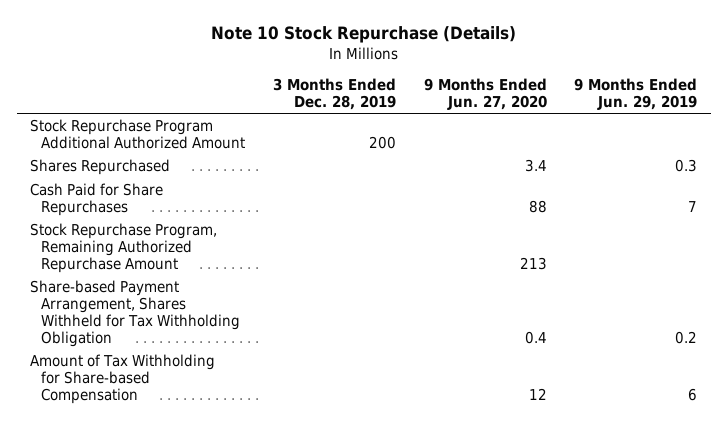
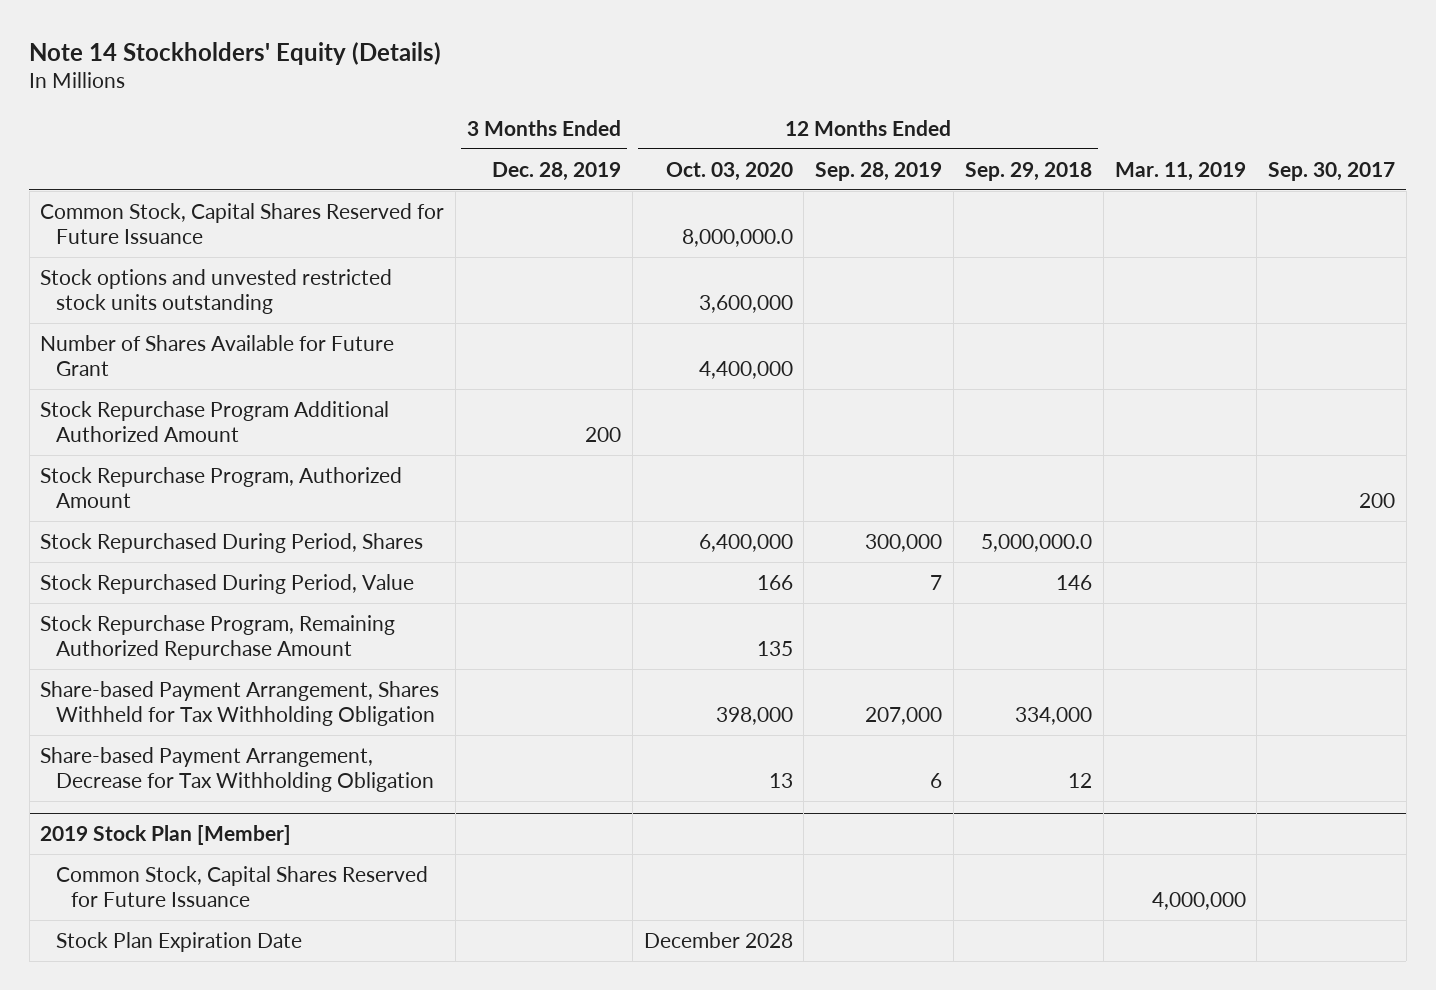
- Note 10 Stock Repurchase (Details)
+ Note 14 Stockholders' Equity (Details)
- | 3 Months Ended Dec. 28, 2019 | 9 Months Ended Jun. 27, 2020 | 9 Months Ended Jun. 29, 2019
+ | 3 Months Ended Dec. 28, 2019 | 12 Months Ended Oct. 03, 2020 | 12 Months Ended Sep. 28, 2019 | 12 Months Ended Sep. 29, 2018 | Mar. 11, 2019 | Sep. 30, 2017
+ Common Stock, Capital Shares Reserved for Future Issuance | | 8,000,000.0 | | | |
+ Stock options and unvested restricted stock units outstanding | | 3,600,000 | | | |
+ Number of Shares Available for Future Grant | | 4,400,000 | | | |
- Shares Repurchased | | 3.4 | 0.3
- Cash Paid for Share Repurchases | | 88 | 7
+ Stock Repurchase Program, Authorized Amount | | | | | | 200
+ Stock Repurchased During Period, Shares | | 6,400,000 | 300,000 | 5,000,000.0 | |
+ Stock Repurchased During Period, Value | | 166 | 7 | 146 | |
- Amount of Tax Withholding for Share-based Compensation | | 12 | 6
+ Share-based Payment Arrangement, Decrease for Tax Withholding Obligation | | 13 | 6 | 12 | |
+ 2019 Stock Plan [Member]
+ Common Stock, Capital Shares Reserved for Future Issuance | | | | | 4,000,000 |
+ Stock Plan Expiration Date | | December 2028 | | | |

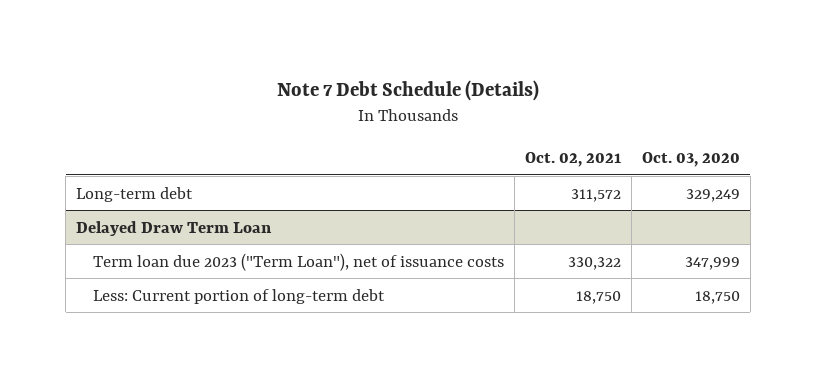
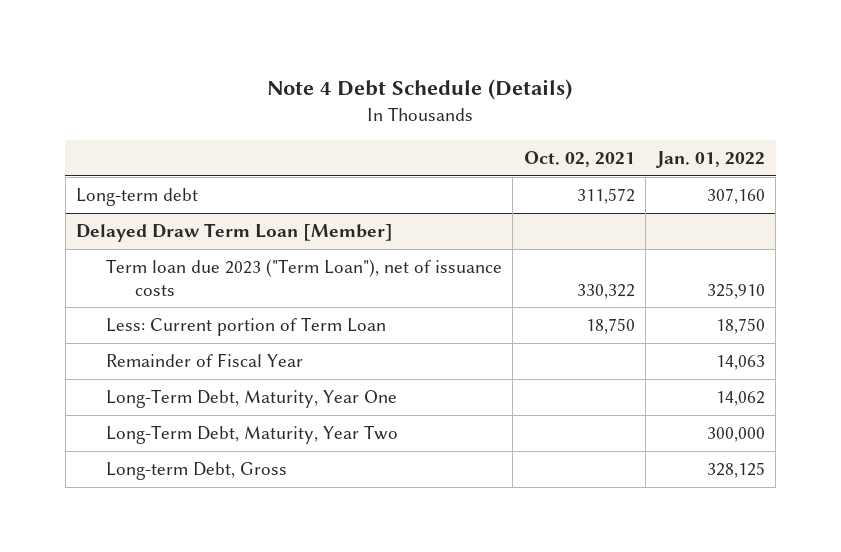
- Note 7 Debt Schedule (Details)
+ Note 4 Debt Schedule (Details)
- | Oct. 02, 2021 | Oct. 03, 2020
+ | Oct. 02, 2021 | Jan. 01, 2022
- Delayed Draw Term Loan
+ Delayed Draw Term Loan [Member]
- Less: Current portion of long-term debt | 18,750 | 18,750
+ Less: Current portion of Term Loan | 18,750 | 18,750
+ Remainder of Fiscal Year | | 14,063
+ Long-Term Debt, Maturity, Year One | | 14,062
+ Long-Term Debt, Maturity, Year Two | | 300,000
+ Long-term Debt, Gross | | 328,125

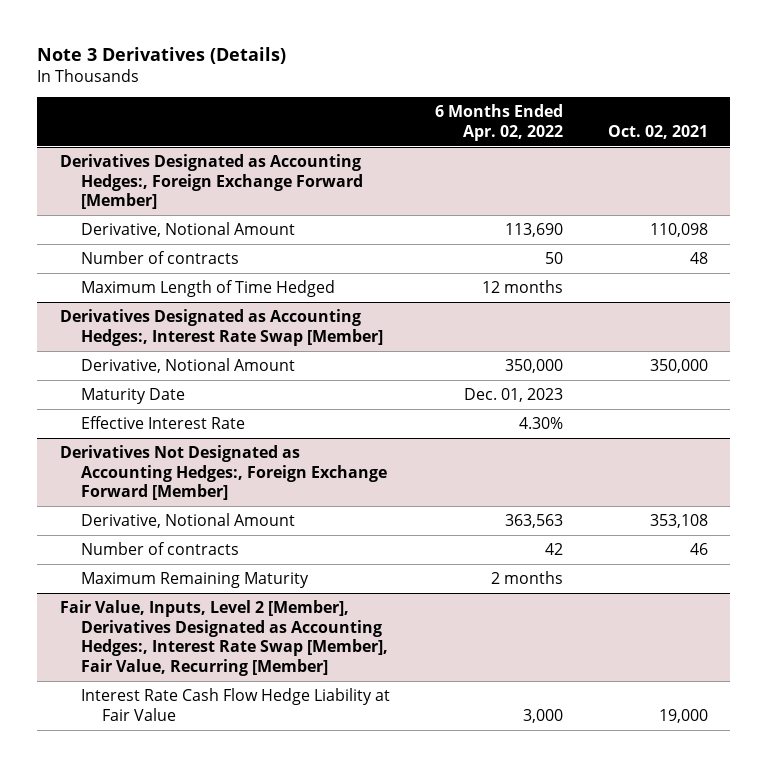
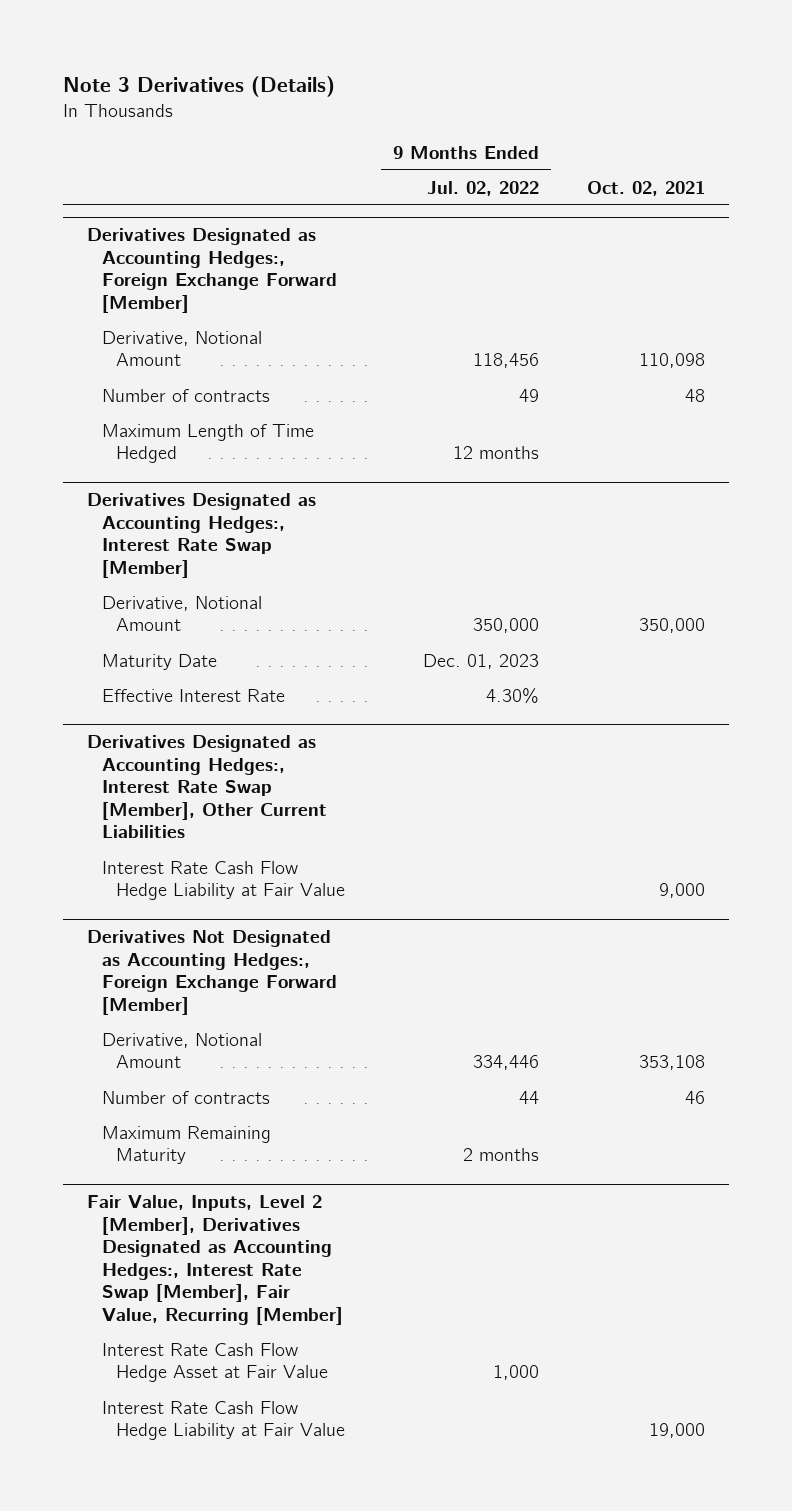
- | 6 Months Ended Apr. 02, 2022 | Oct. 02, 2021
+ | 9 Months Ended Jul. 02, 2022 | Oct. 02, 2021
+ Derivatives Designated as Accounting Hedges:, Interest Rate Swap [Member], Other Current Liabilities
+ Interest Rate Cash Flow Hedge Liability at Fair Value | | 9,000
@ Fair Value, Inputs, Level 2 [Member], Derivatives Designated as Accounting Hedges:, Interest Rate Swap [Member], Fair Value, Recurring [Member]
+ Interest Rate Cash Flow Hedge Asset at Fair Value | 1,000 |

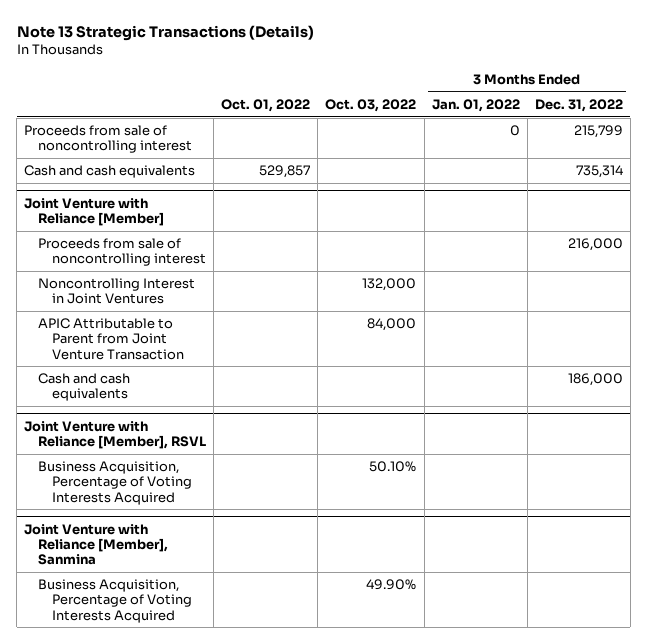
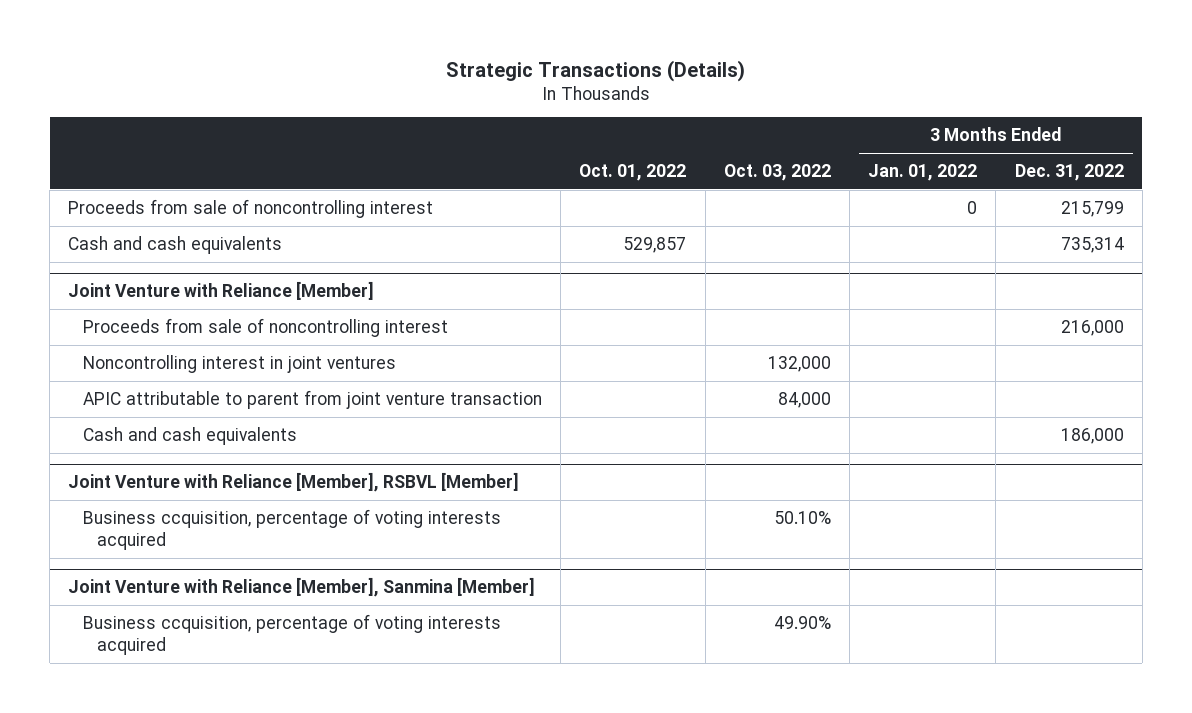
- Note 13 Strategic Transactions (Details)
+ Strategic Transactions (Details)
@ Joint Venture with Reliance [Member]
- Noncontrolling Interest in Joint Ventures | | 132,000 | |
- APIC Attributable to Parent from Joint Venture Transaction | | 84,000 | |
+ Noncontrolling interest in joint ventures | | 132,000 | |
+ APIC attributable to parent from joint venture transaction | | 84,000 | |
- Joint Venture with Reliance [Member], RSVL
- Business Acquisition, Percentage of Voting Interests Acquired | | 50.10% | |
- Joint Venture with Reliance [Member], Sanmina
- Business Acquisition, Percentage of Voting Interests Acquired | | 49.90% | |
+ Joint Venture with Reliance [Member], RSBVL [Member]
+ Business ccquisition, percentage of voting interests acquired | | 50.10% | |
+ Joint Venture with Reliance [Member], Sanmina [Member]
+ Business ccquisition, percentage of voting interests acquired | | 49.90% | |

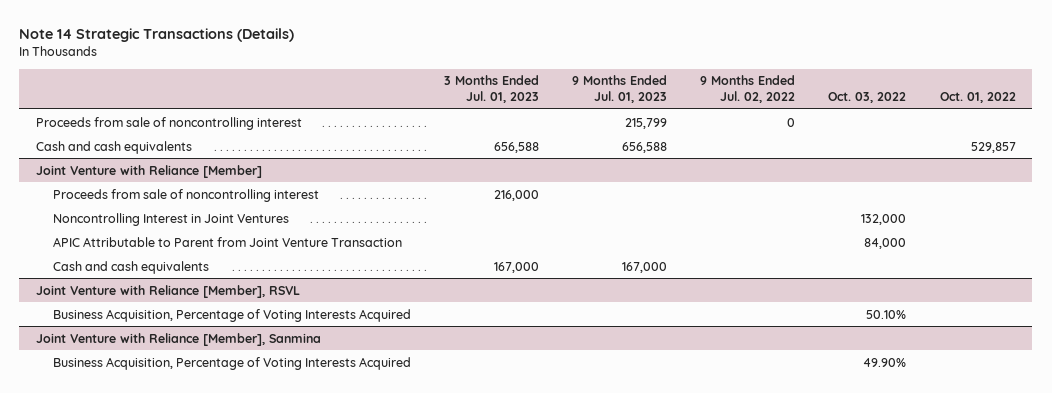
- Strategic Transactions (Details)
+ Note 14 Strategic Transactions (Details)
- | Oct. 01, 2022 | Oct. 03, 2022 | 3 Months Ended Jan. 01, 2022 | 3 Months Ended Dec. 31, 2022
+ | 3 Months Ended Jul. 01, 2023 | 9 Months Ended Jul. 01, 2023 | 9 Months Ended Jul. 02, 2022 | Oct. 03, 2022 | Oct. 01, 2022
@ Joint Venture with Reliance [Member]
- Noncontrolling interest in joint ventures | | 132,000 | |
- APIC attributable to parent from joint venture transaction | | 84,000 | |
+ Noncontrolling Interest in Joint Ventures | | | | 132,000 |
+ APIC Attributable to Parent from Joint Venture Transaction | | | | 84,000 |
- Joint Venture with Reliance [Member], RSBVL [Member]
- Business ccquisition, percentage of voting interests acquired | | 50.10% | |
- Joint Venture with Reliance [Member], Sanmina [Member]
- Business ccquisition, percentage of voting interests acquired | | 49.90% | |
+ Joint Venture with Reliance [Member], RSVL
+ Business Acquisition, Percentage of Voting Interests Acquired | | | | 50.10% |
+ Joint Venture with Reliance [Member], Sanmina
+ Business Acquisition, Percentage of Voting Interests Acquired | | | | 49.90% |

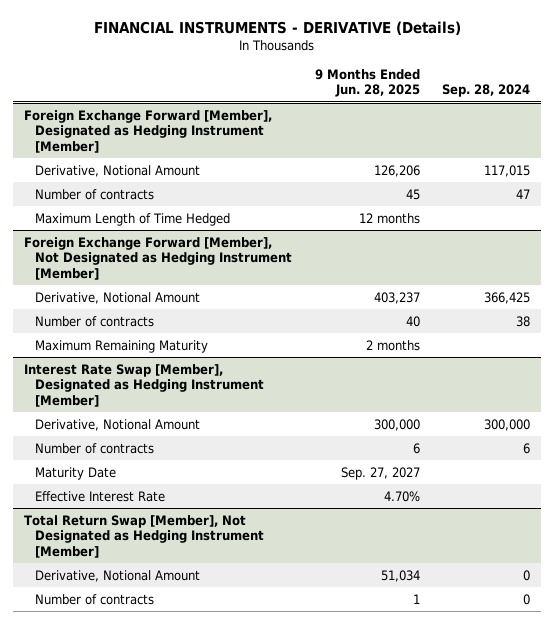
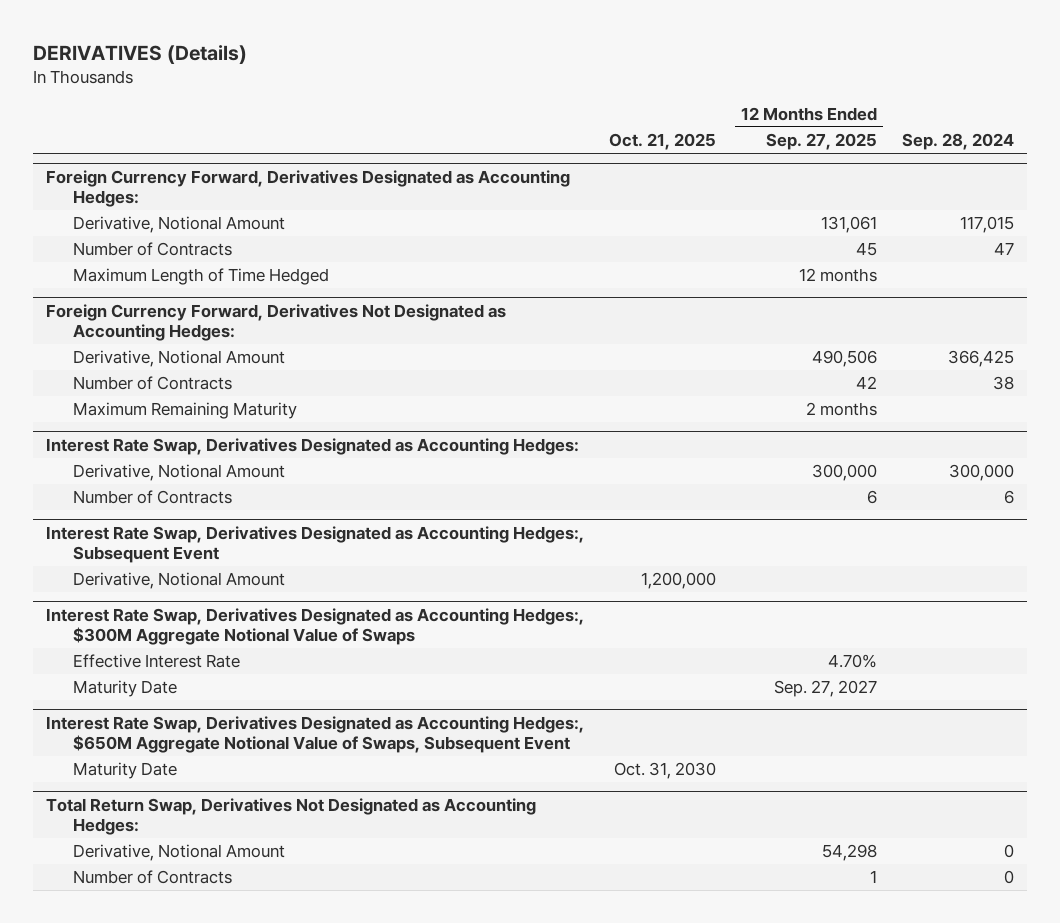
- FINANCIAL INSTRUMENTS - DERIVATIVE (Details)
+ DERIVATIVES (Details)
- | 9 Months Ended Jun. 28, 2025 | Sep. 28, 2024
+ | Oct. 21, 2025 | 12 Months Ended Sep. 27, 2025 | Sep. 28, 2024
- Foreign Exchange Forward [Member], Designated as Hedging Instrument [Member]
+ Foreign Currency Forward, Derivatives Designated as Accounting Hedges:
- Number of contracts | 45 | 47
+ Number of Contracts | | 45 | 47
- Foreign Exchange Forward [Member], Not Designated as Hedging Instrument [Member]
+ Foreign Currency Forward, Derivatives Not Designated as Accounting Hedges:
- Number of contracts | 40 | 38
+ Number of Contracts | | 42 | 38
- Interest Rate Swap [Member], Designated as Hedging Instrument [Member]
+ Interest Rate Swap, Derivatives Designated as Accounting Hedges:
- Number of contracts | 6 | 6
- Maturity Date | Sep. 27, 2027 |
- Effective Interest Rate | 4.70% |
- Total Return Swap [Member], Not Designated as Hedging Instrument [Member]
+ Number of Contracts | | 6 | 6
+ Interest Rate Swap, Derivatives Designated as Accounting Hedges:, Subsequent Event
+ Derivative, Notional Amount | 1,200,000 | |
+ Interest Rate Swap, Derivatives Designated as Accounting Hedges:, $300M Aggregate Notional Value of Swaps
+ Effective Interest Rate | | 4.70% |
+ Maturity Date | | Sep. 27, 2027 |
+ Interest Rate Swap, Derivatives Designated as Accounting Hedges:, $650M Aggregate Notional Value of Swaps, Subsequent Event
+ Maturity Date | Oct. 31, 2030 | |
+ Total Return Swap, Derivatives Not Designated as Accounting Hedges:
- Number of contracts | 1 | 0
+ Number of Contracts | | 1 | 0

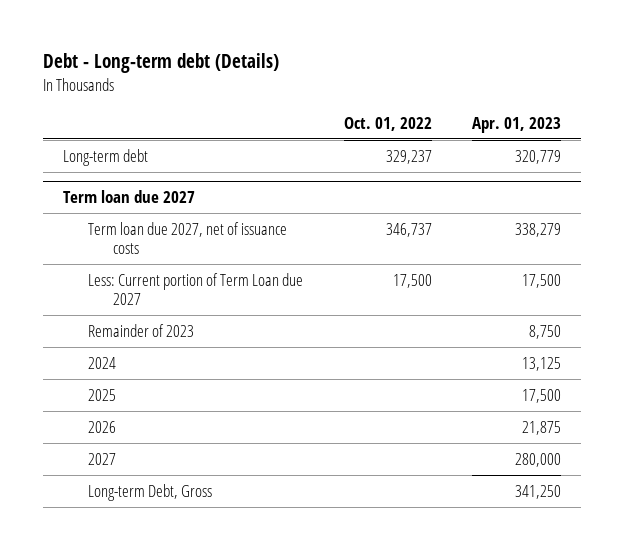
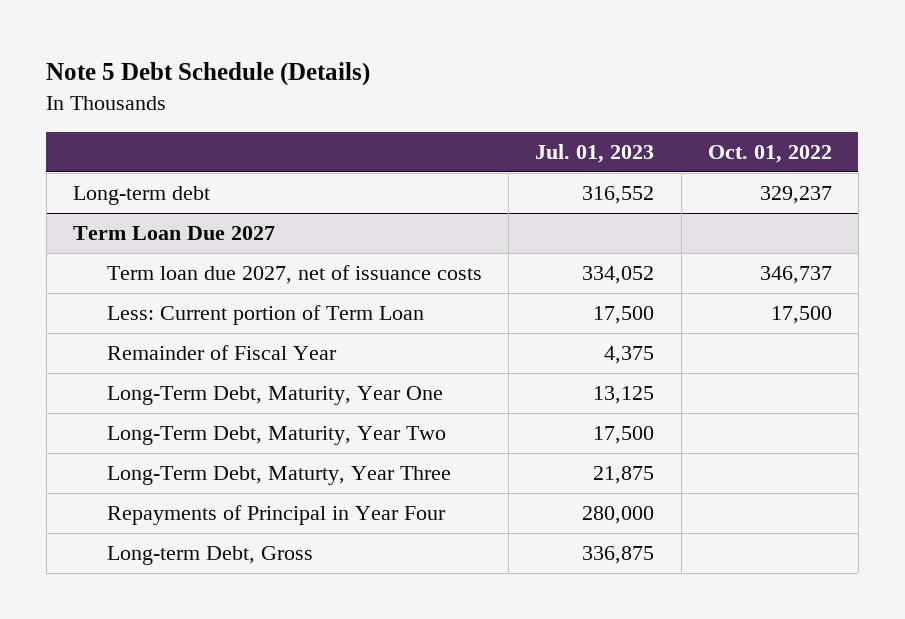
- Debt - Long-term debt (Details)
+ Note 5 Debt Schedule (Details)
- | Oct. 01, 2022 | Apr. 01, 2023
+ | Jul. 01, 2023 | Oct. 01, 2022
- Term loan due 2027
+ Term Loan Due 2027
- Less: Current portion of Term Loan due 2027 | 17,500 | 17,500
- Remainder of 2023 | | 8,750
- 2024 | | 13,125
- 2025 | | 17,500
- 2026 | | 21,875
- 2027 | | 280,000
+ Less: Current portion of Term Loan | 17,500 | 17,500
+ Remainder of Fiscal Year | 4,375 |
+ Long-Term Debt, Maturity, Year One | 13,125 |
+ Long-Term Debt, Maturity, Year Two | 17,500 |
+ Long-Term Debt, Maturty, Year Three | 21,875 |
+ Repayments of Principal in Year Four | 280,000 |

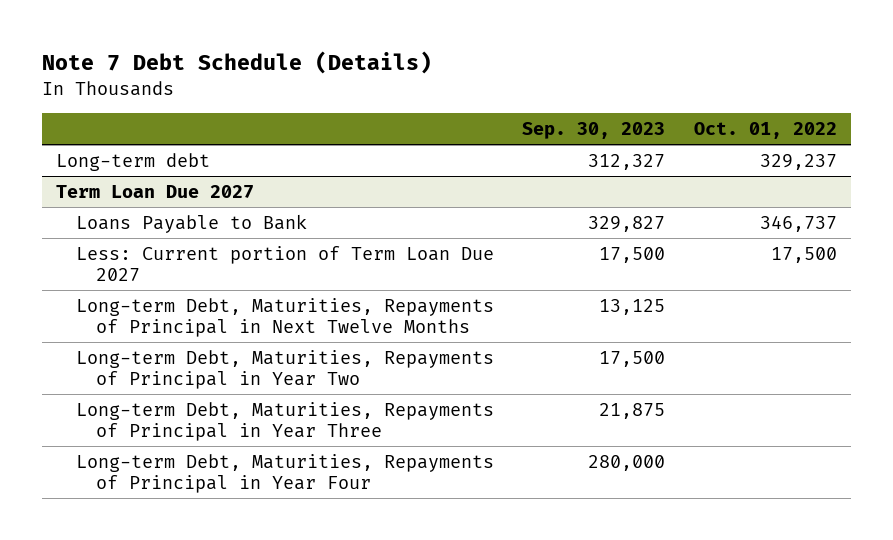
- Note 5 Debt Schedule (Details)
+ Note 7 Debt Schedule (Details)
- | Jul. 01, 2023 | Oct. 01, 2022
+ | Sep. 30, 2023 | Oct. 01, 2022
@ Term Loan Due 2027
- Term loan due 2027, net of issuance costs | 334,052 | 346,737
- Less: Current portion of Term Loan | 17,500 | 17,500
- Remainder of Fiscal Year | 4,375 |
- Long-Term Debt, Maturity, Year One | 13,125 |
- Long-Term Debt, Maturity, Year Two | 17,500 |
- Long-Term Debt, Maturty, Year Three | 21,875 |
- Repayments of Principal in Year Four | 280,000 |
- Long-term Debt, Gross | 336,875 |
+ Loans Payable to Bank | 329,827 | 346,737
+ Less: Current portion of Term Loan Due 2027 | 17,500 | 17,500
+ Long-term Debt, Maturities, Repayments of Principal in Next Twelve Months | 13,125 |
+ Long-term Debt, Maturities, Repayments of Principal in Year Two | 17,500 |
+ Long-term Debt, Maturities, Repayments of Principal in Year Three | 21,875 |
+ Long-term Debt, Maturities, Repayments of Principal in Year Four | 280,000 |

